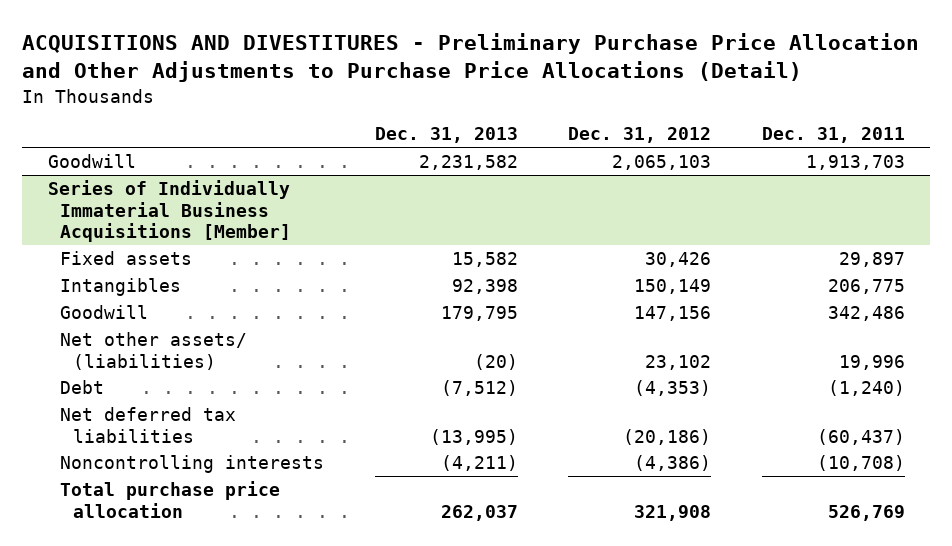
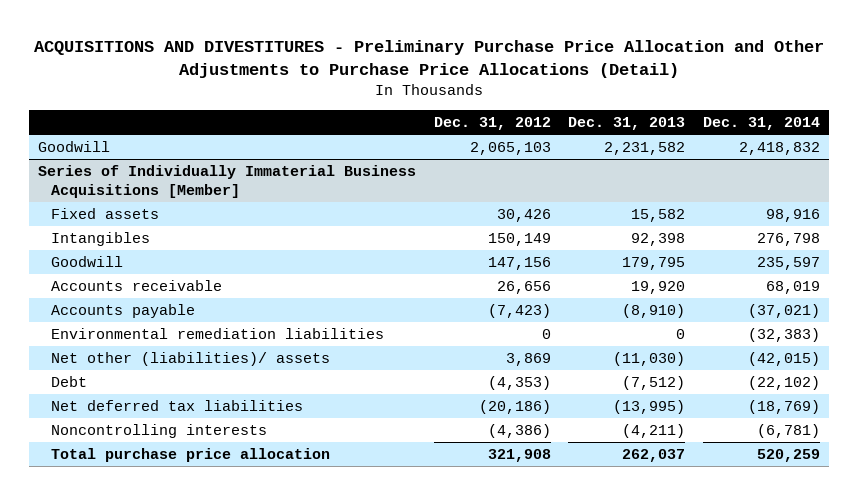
- | Dec. 31, 2013 | Dec. 31, 2012 | Dec. 31, 2011
+ | Dec. 31, 2012 | Dec. 31, 2013 | Dec. 31, 2014
@ Series of Individually Immaterial Business Acquisitions [Member]
- Net other assets/ (liabilities) | (20) | 23,102 | 19,996
+ Accounts receivable | 26,656 | 19,920 | 68,019
+ Accounts payable | (7,423) | (8,910) | (37,021)
+ Environmental remediation liabilities | 0 | 0 | (32,383)
+ Net other (liabilities)/ assets | 3,869 | (11,030) | (42,015)

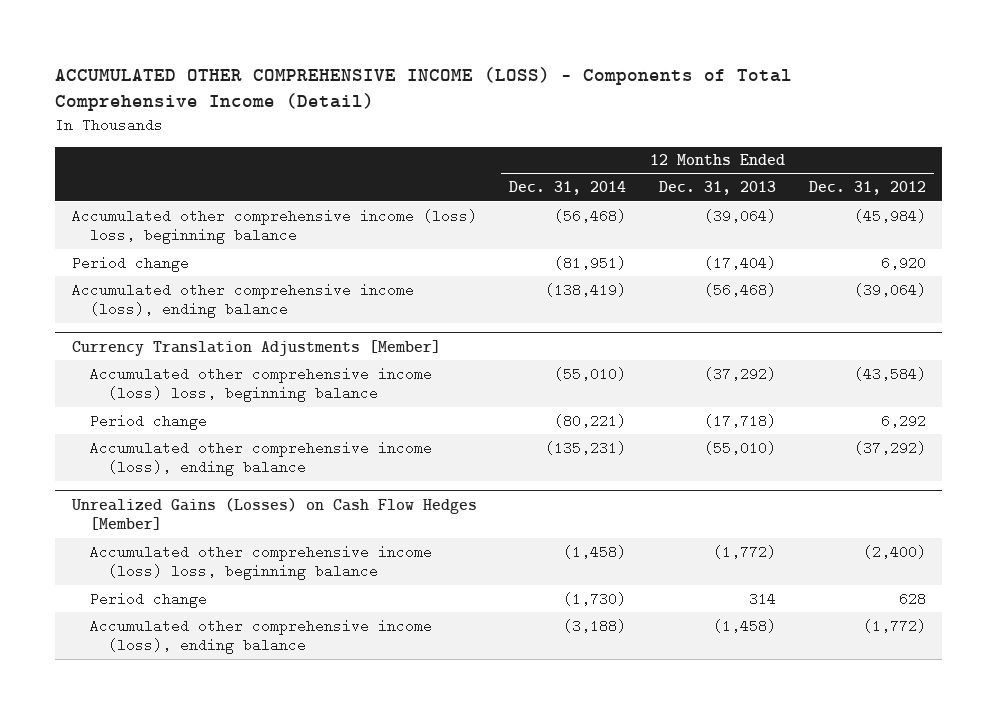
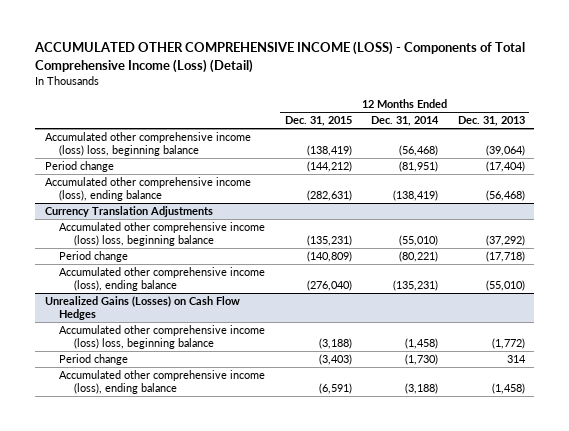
- ACCUMULATED OTHER COMPREHENSIVE INCOME (LOSS) - Components of Total Comprehensive Income (Detail)
+ ACCUMULATED OTHER COMPREHENSIVE INCOME (LOSS) - Components of Total Comprehensive Income (Loss) (Detail)
- | 12 Months Ended Dec. 31, 2014 | 12 Months Ended Dec. 31, 2013 | 12 Months Ended Dec. 31, 2012
+ | 12 Months Ended Dec. 31, 2015 | 12 Months Ended Dec. 31, 2014 | 12 Months Ended Dec. 31, 2013
- Currency Translation Adjustments [Member]
+ Currency Translation Adjustments
- Unrealized Gains (Losses) on Cash Flow Hedges [Member]
+ Unrealized Gains (Losses) on Cash Flow Hedges

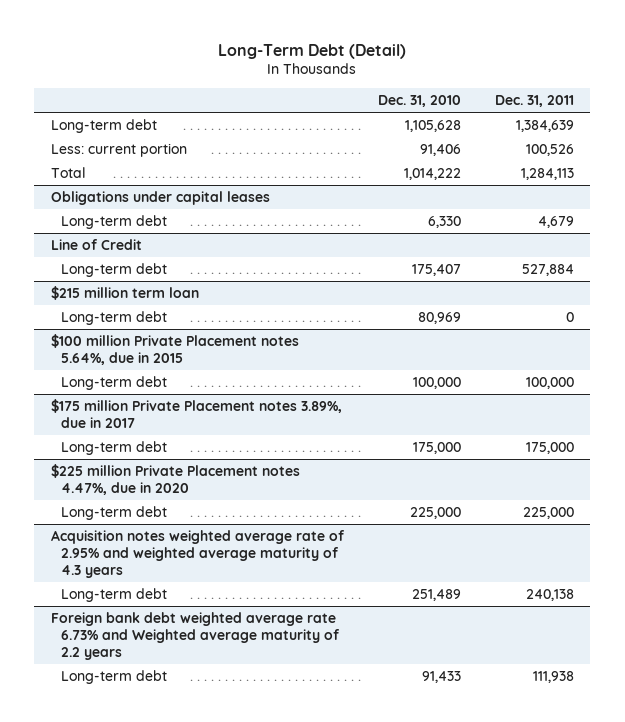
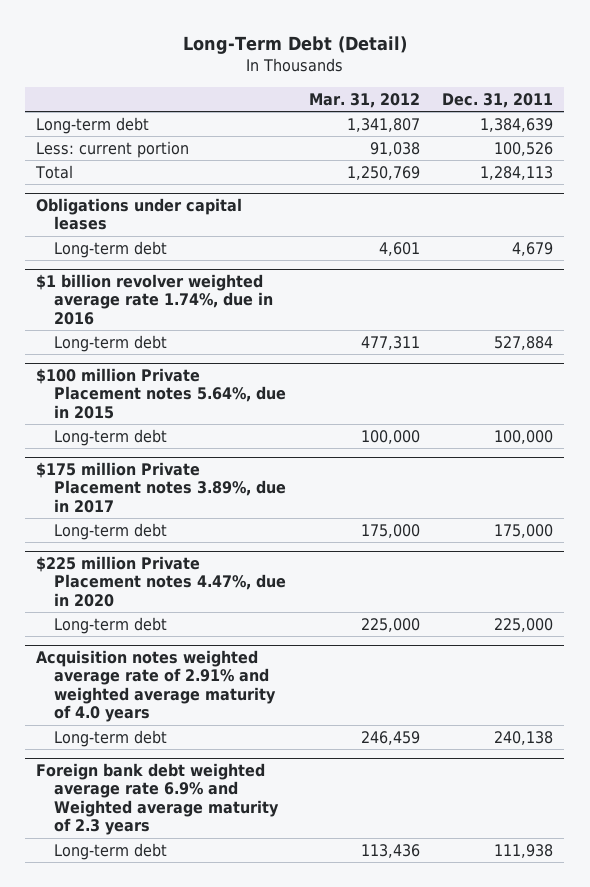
- | Dec. 31, 2010 | Dec. 31, 2011
+ | Mar. 31, 2012 | Dec. 31, 2011
- Line of Credit
+ $1 billion revolver weighted average rate 1.74%, due in 2016
- $215 million term loan
- Long-term debt | 80,969 | 0
- Acquisition notes weighted average rate of 2.95% and weighted average maturity of 4.3 years
+ Acquisition notes weighted average rate of 2.91% and weighted average maturity of 4.0 years
- Foreign bank debt weighted average rate 6.73% and Weighted average maturity of 2.2 years
+ Foreign bank debt weighted average rate 6.9% and Weighted average maturity of 2.3 years

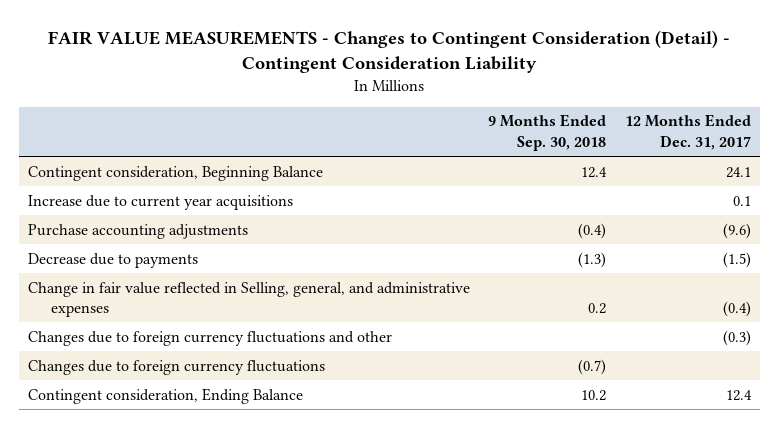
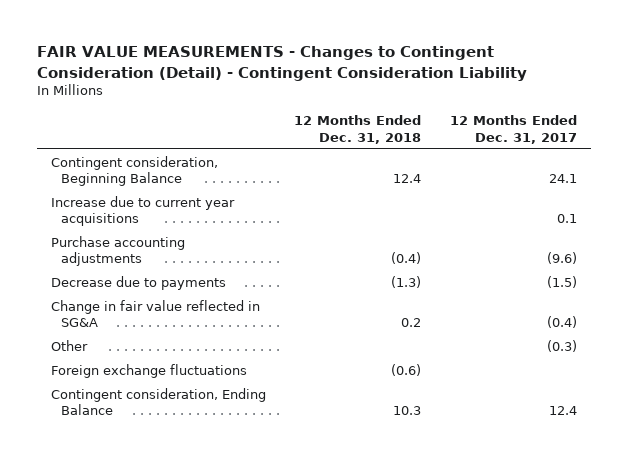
- | 9 Months Ended Sep. 30, 2018 | 12 Months Ended Dec. 31, 2017
+ | 12 Months Ended Dec. 31, 2018 | 12 Months Ended Dec. 31, 2017
- Change in fair value reflected in Selling, general, and administrative expenses | 0.2 | (0.4)
- Changes due to foreign currency fluctuations and other | | (0.3)
- Changes due to foreign currency fluctuations | (0.7) |
+ Change in fair value reflected in SG&A | 0.2 | (0.4)
+ Other | | (0.3)
+ Foreign exchange fluctuations | (0.6) |

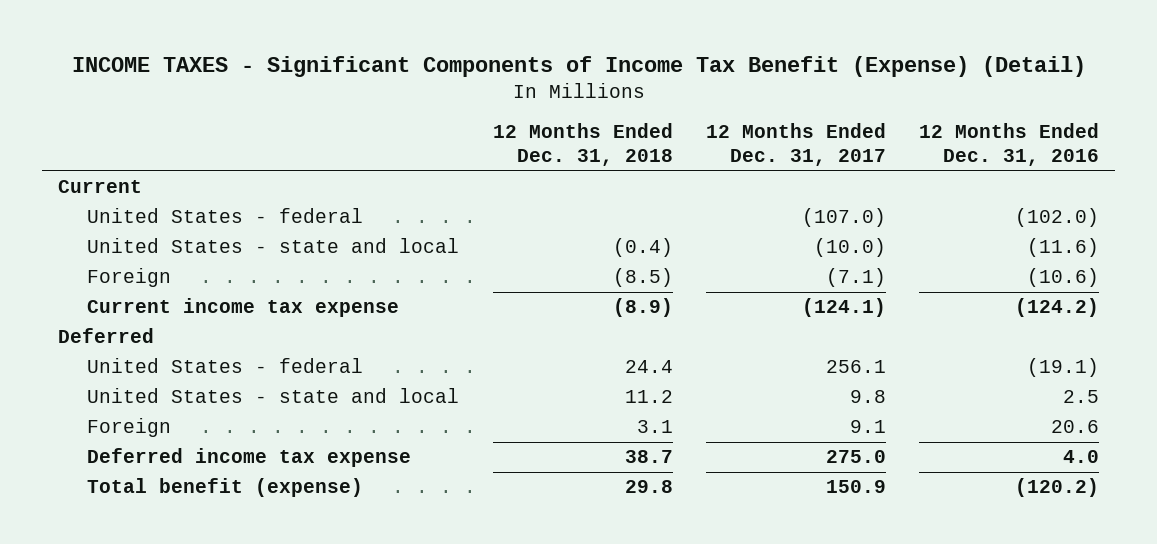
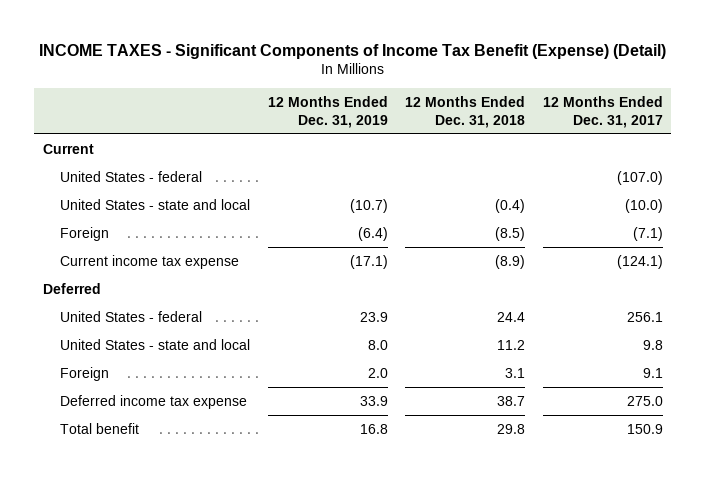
- | 12 Months Ended Dec. 31, 2018 | 12 Months Ended Dec. 31, 2017 | 12 Months Ended Dec. 31, 2016
+ | 12 Months Ended Dec. 31, 2019 | 12 Months Ended Dec. 31, 2018 | 12 Months Ended Dec. 31, 2017
- Total benefit (expense) | 29.8 | 150.9 | (120.2)
+ Total benefit | 16.8 | 29.8 | 150.9

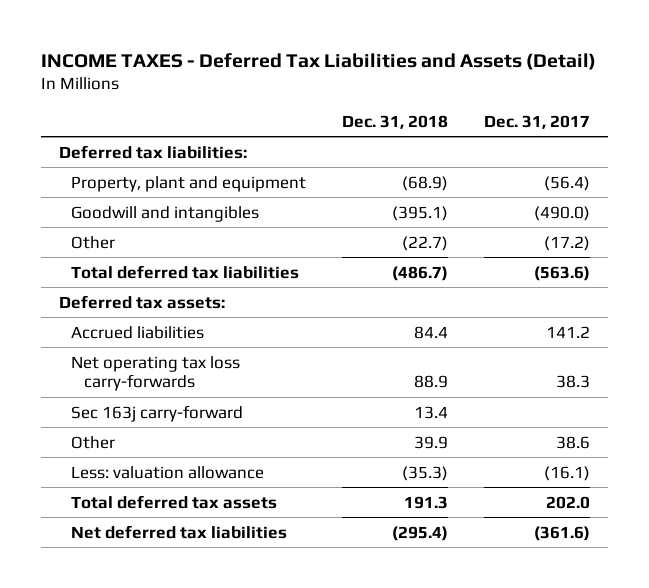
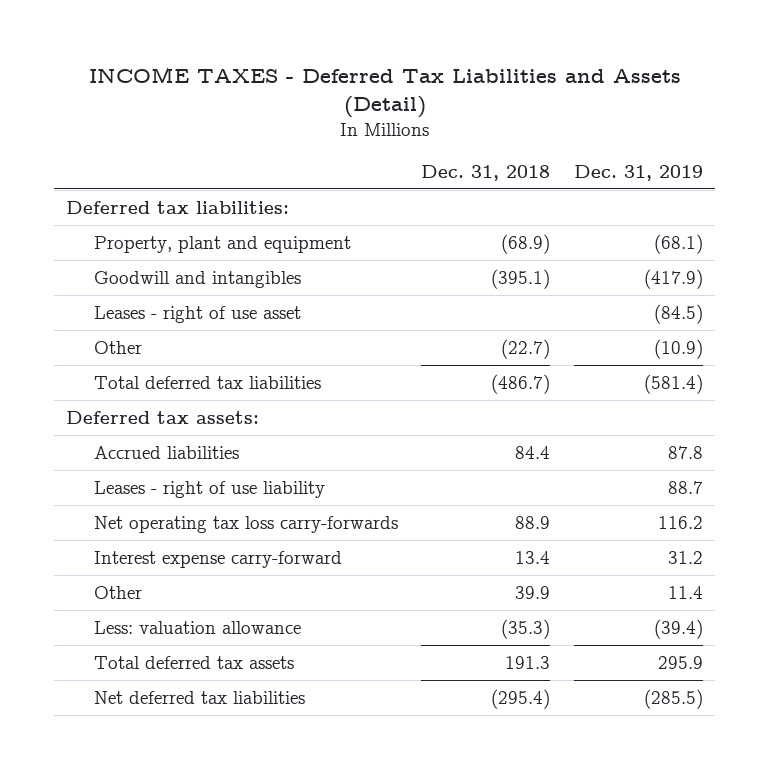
- | Dec. 31, 2018 | Dec. 31, 2017
+ | Dec. 31, 2018 | Dec. 31, 2019
+ Leases - right of use asset | | (84.5)
+ Leases - right of use liability | | 88.7
- Sec 163j carry-forward | 13.4 |
+ Interest expense carry-forward | 13.4 | 31.2

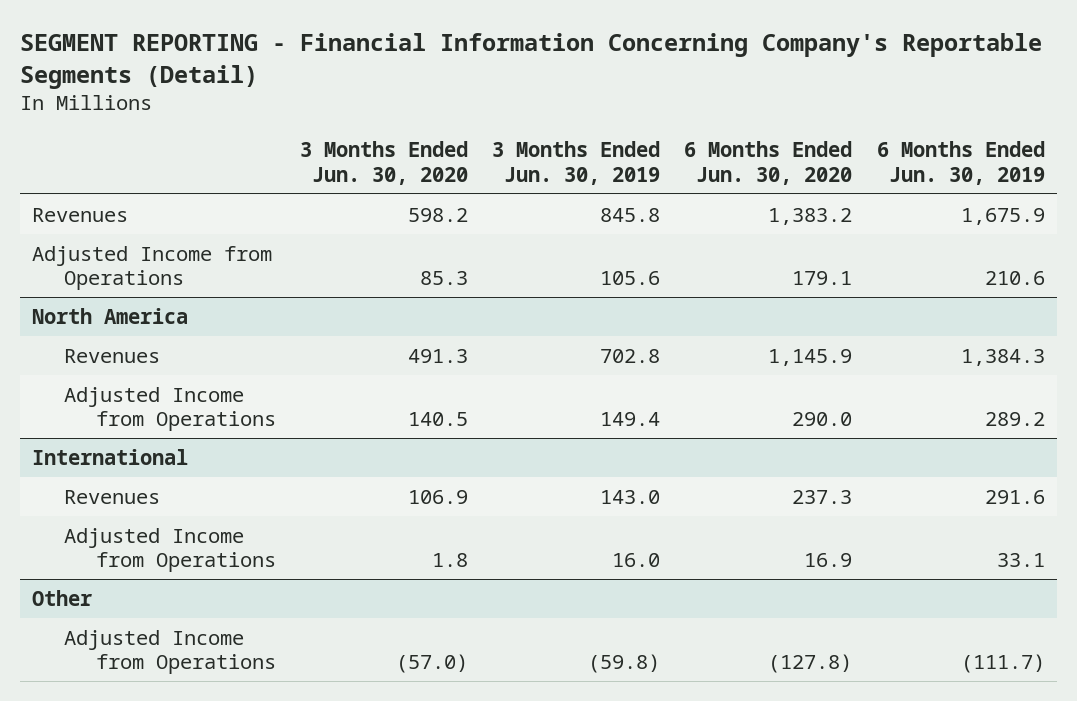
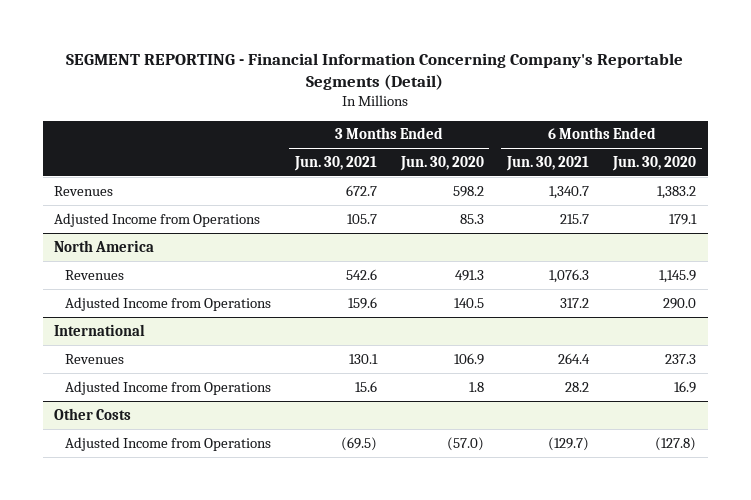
- | 3 Months Ended Jun. 30, 2020 | 3 Months Ended Jun. 30, 2019 | 6 Months Ended Jun. 30, 2020 | 6 Months Ended Jun. 30, 2019
+ | 3 Months Ended Jun. 30, 2021 | 3 Months Ended Jun. 30, 2020 | 6 Months Ended Jun. 30, 2021 | 6 Months Ended Jun. 30, 2020
- Other
+ Other Costs

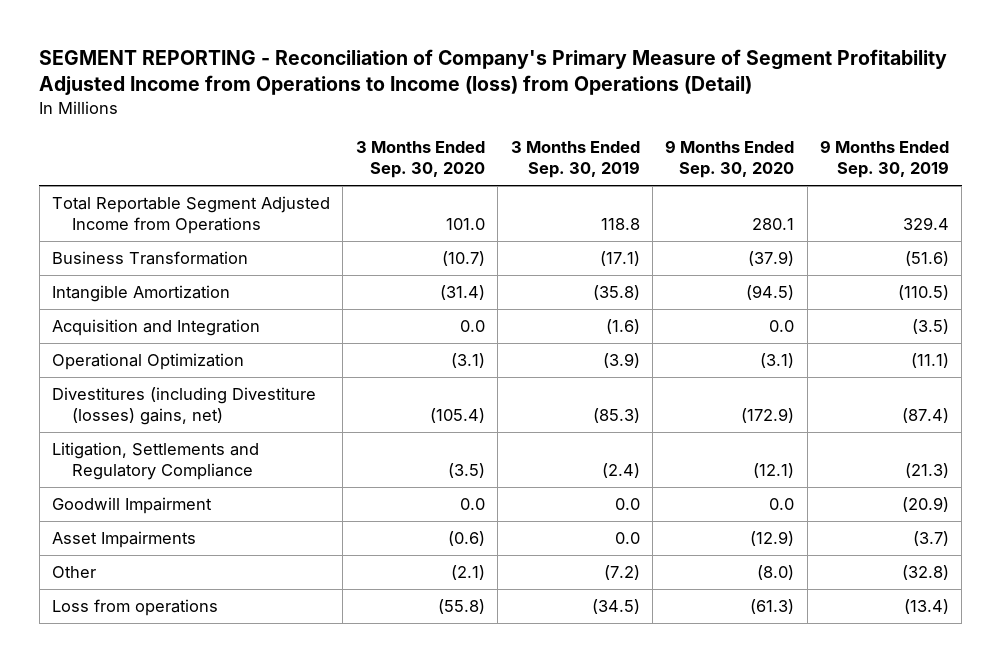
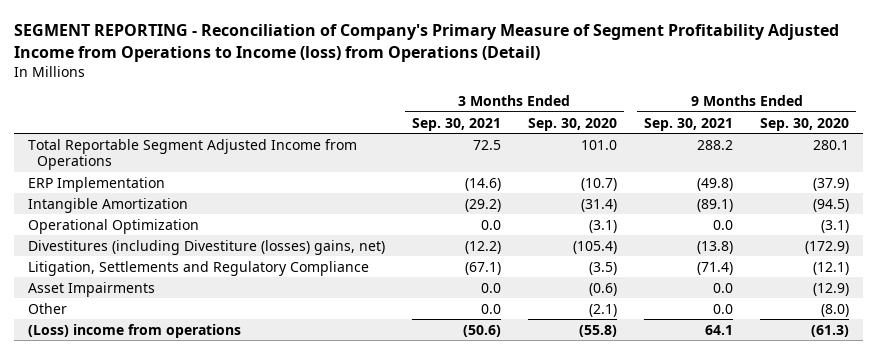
- | 3 Months Ended Sep. 30, 2020 | 3 Months Ended Sep. 30, 2019 | 9 Months Ended Sep. 30, 2020 | 9 Months Ended Sep. 30, 2019
+ | 3 Months Ended Sep. 30, 2021 | 3 Months Ended Sep. 30, 2020 | 9 Months Ended Sep. 30, 2021 | 9 Months Ended Sep. 30, 2020
- Business Transformation | (10.7) | (17.1) | (37.9) | (51.6)
+ ERP Implementation | (14.6) | (10.7) | (49.8) | (37.9)
- Acquisition and Integration | 0.0 | (1.6) | 0.0 | (3.5)
- Goodwill Impairment | 0.0 | 0.0 | 0.0 | (20.9)
- Loss from operations | (55.8) | (34.5) | (61.3) | (13.4)
+ (Loss) income from operations | (50.6) | (55.8) | 64.1 | (61.3)

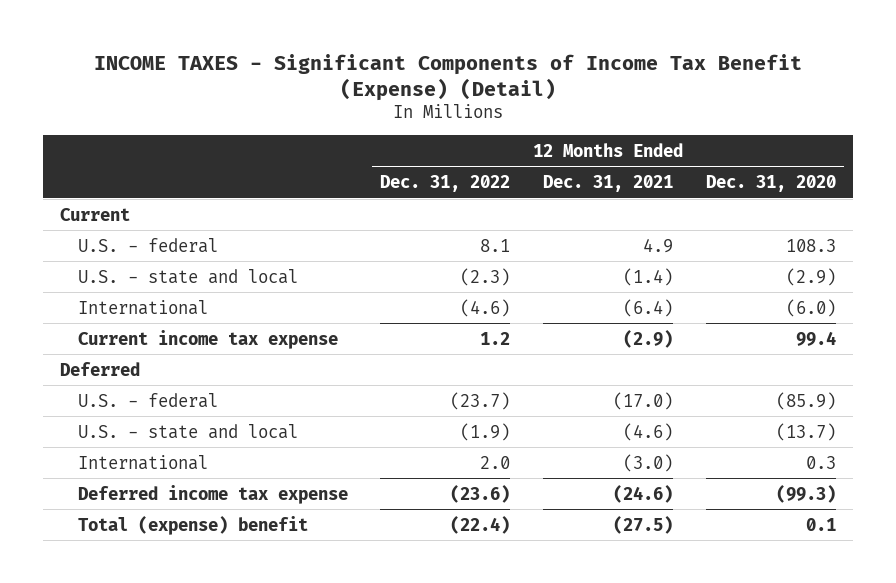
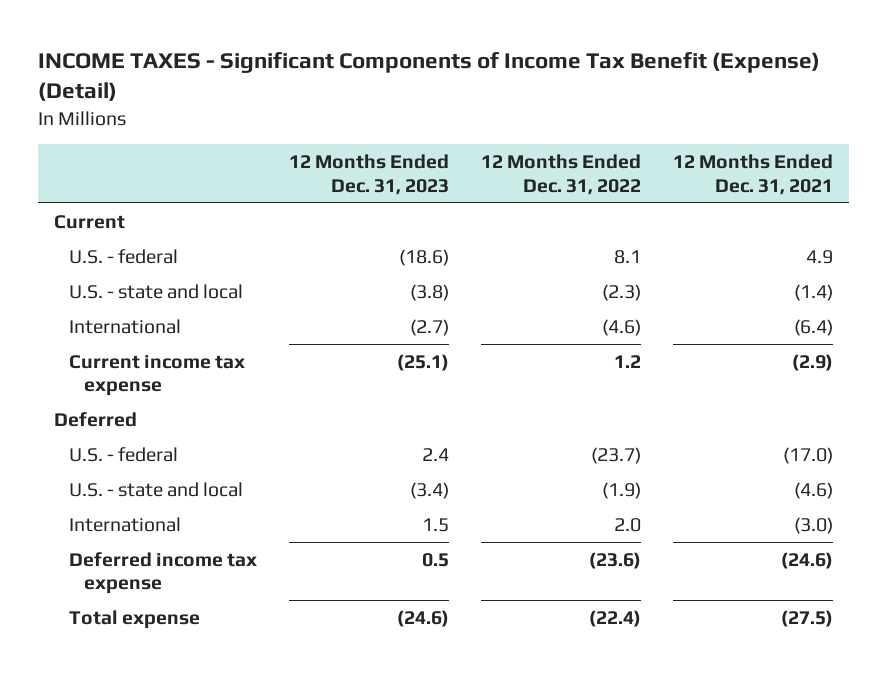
- | 12 Months Ended Dec. 31, 2022 | 12 Months Ended Dec. 31, 2021 | 12 Months Ended Dec. 31, 2020
+ | 12 Months Ended Dec. 31, 2023 | 12 Months Ended Dec. 31, 2022 | 12 Months Ended Dec. 31, 2021
- Total (expense) benefit | (22.4) | (27.5) | 0.1
+ Total expense | (24.6) | (22.4) | (27.5)

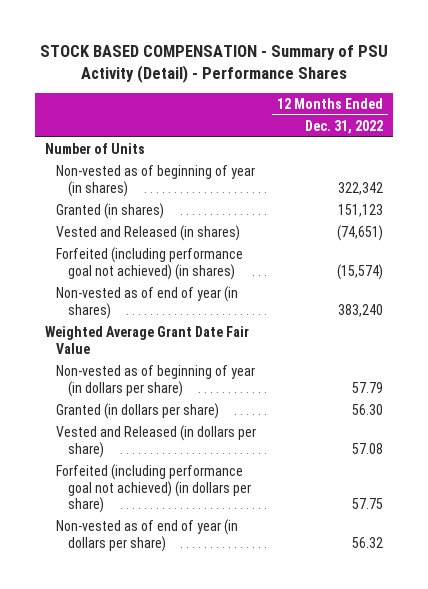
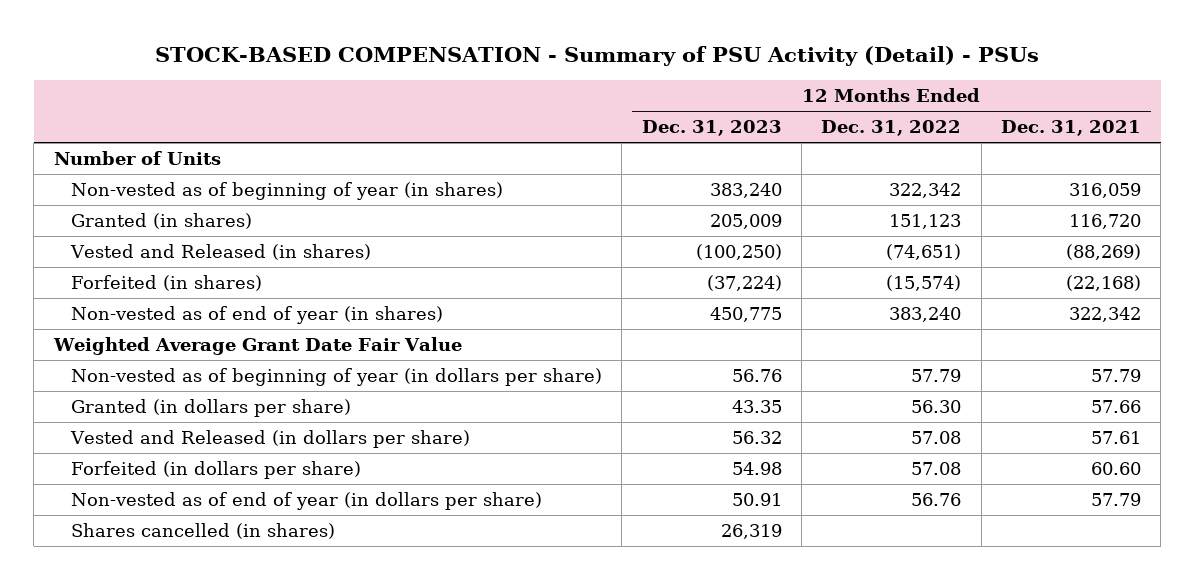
- STOCK BASED COMPENSATION - Summary of PSU Activity (Detail) - Performance Shares
+ STOCK-BASED COMPENSATION - Summary of PSU Activity (Detail) - PSUs
- | 12 Months Ended Dec. 31, 2022
+ | 12 Months Ended Dec. 31, 2023 | 12 Months Ended Dec. 31, 2022 | 12 Months Ended Dec. 31, 2021
- Forfeited (including performance goal not achieved) (in shares) | (15,574)
+ Forfeited (in shares) | (37,224) | (15,574) | (22,168)
- Forfeited (including performance goal not achieved) (in dollars per share) | 57.75
- Non-vested as of end of year (in dollars per share) | 56.32
+ Forfeited (in dollars per share) | 54.98 | 57.08 | 60.60
+ Non-vested as of end of year (in dollars per share) | 50.91 | 56.76 | 57.79
+ Shares cancelled (in shares) | 26,319 | |

